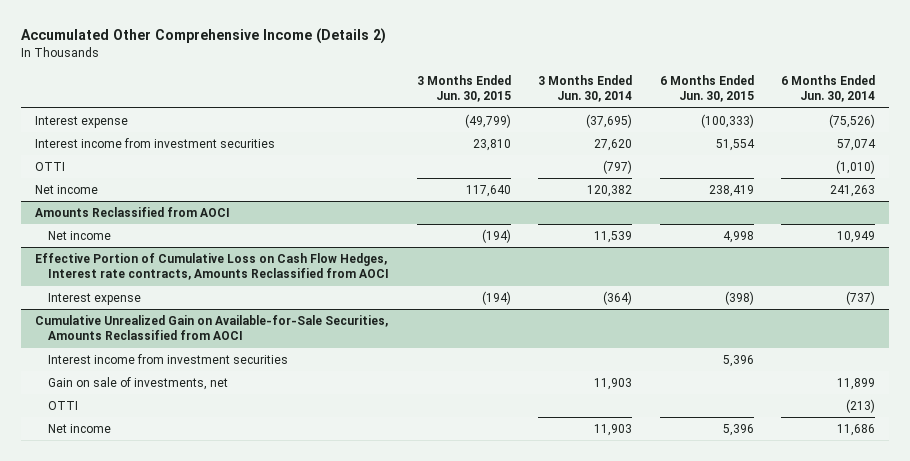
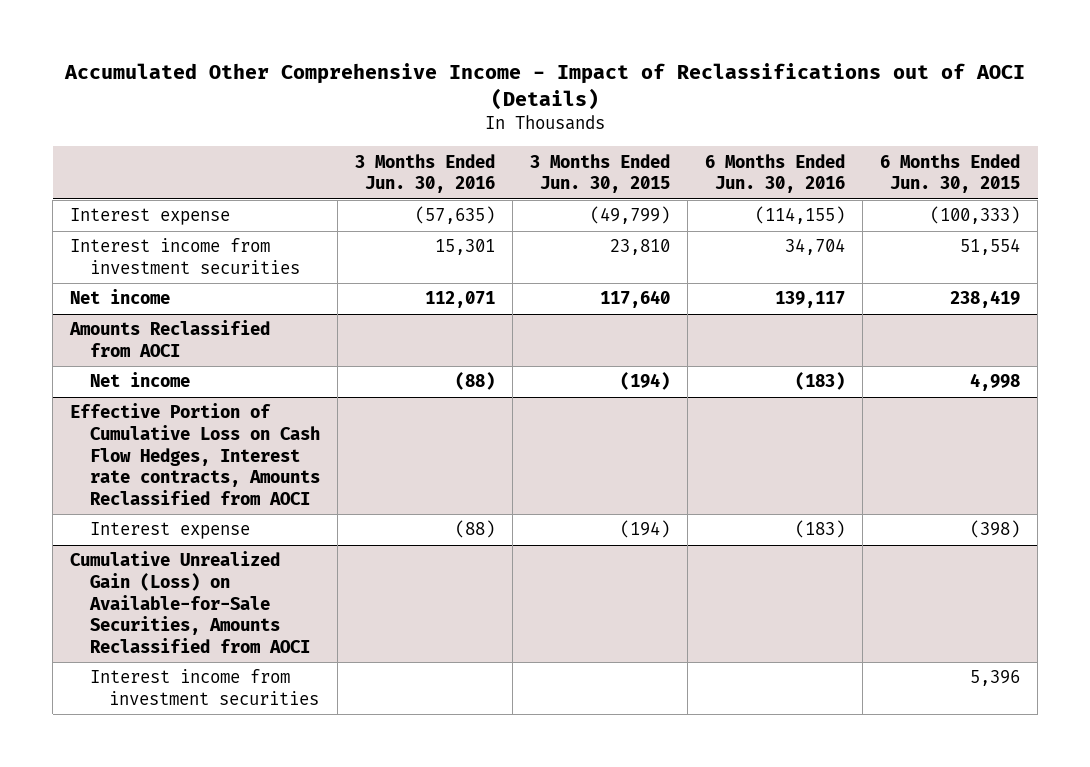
- Accumulated Other Comprehensive Income (Details 2)
+ Accumulated Other Comprehensive Income - Impact of Reclassifications out of AOCI (Details)
- | 3 Months Ended Jun. 30, 2015 | 3 Months Ended Jun. 30, 2014 | 6 Months Ended Jun. 30, 2015 | 6 Months Ended Jun. 30, 2014
+ | 3 Months Ended Jun. 30, 2016 | 3 Months Ended Jun. 30, 2015 | 6 Months Ended Jun. 30, 2016 | 6 Months Ended Jun. 30, 2015
- OTTI | | (797) | | (1,010)
- Cumulative Unrealized Gain on Available-for-Sale Securities, Amounts Reclassified from AOCI
+ Cumulative Unrealized Gain (Loss) on Available-for-Sale Securities, Amounts Reclassified from AOCI
- Gain on sale of investments, net | | 11,903 | | 11,899
- OTTI | | | | (213)
- Net income | | 11,903 | 5,396 | 11,686

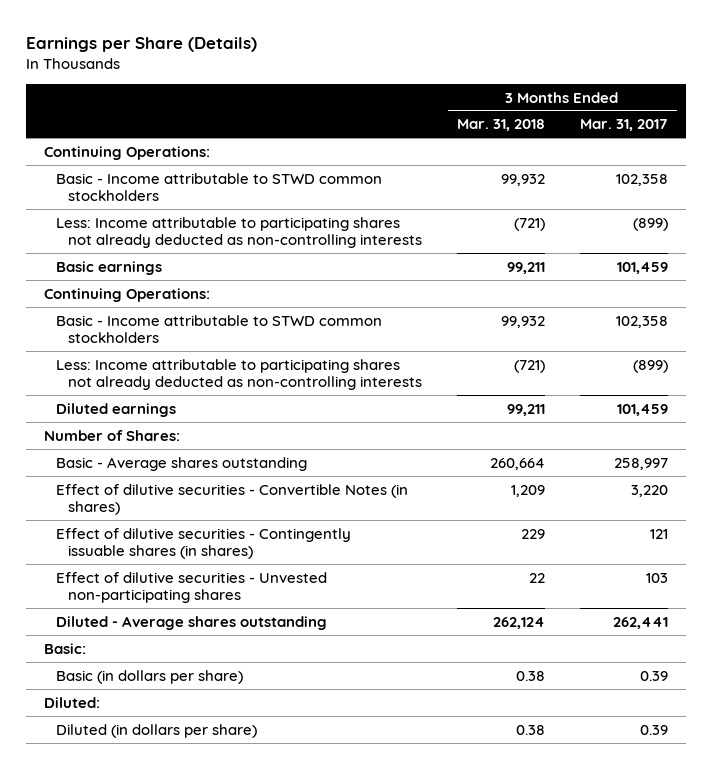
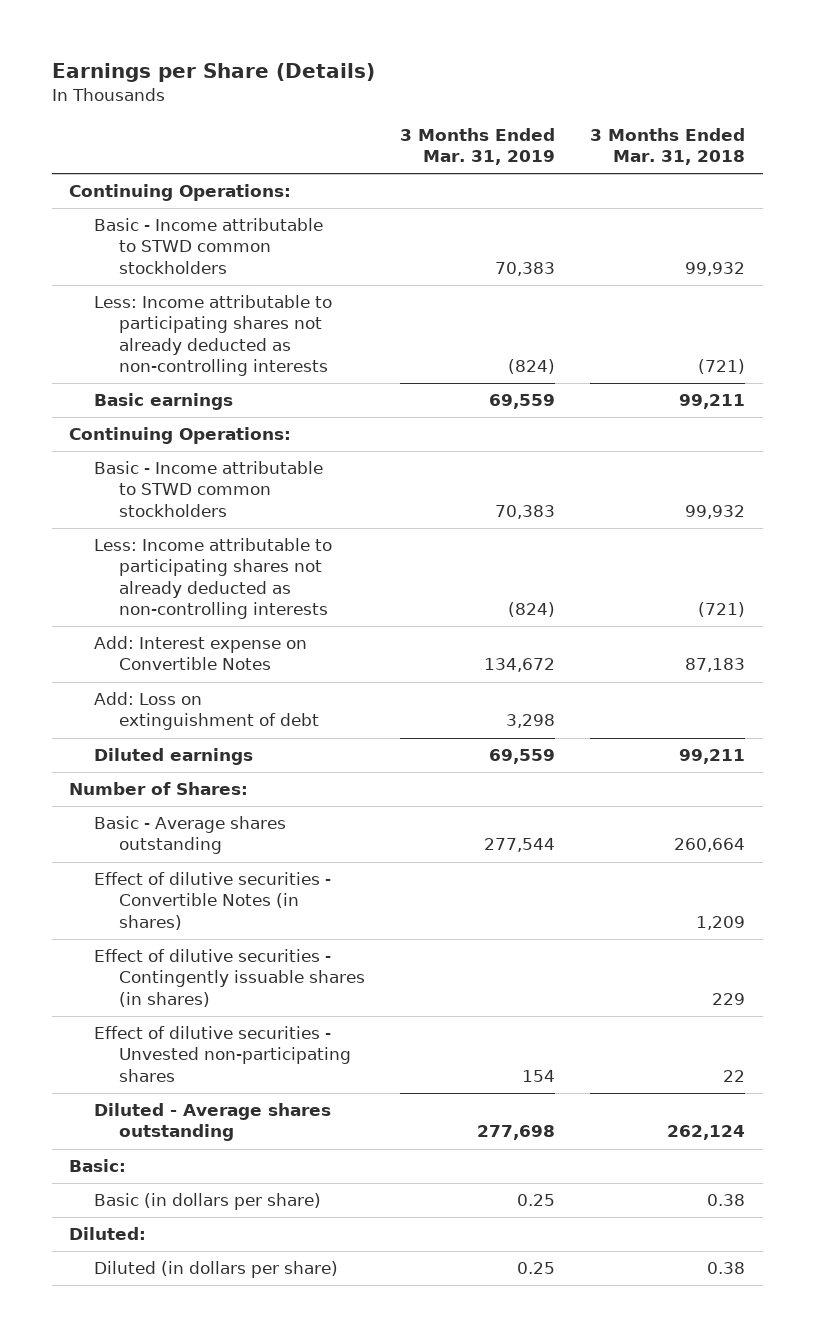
- | 3 Months Ended Mar. 31, 2018 | 3 Months Ended Mar. 31, 2017
+ | 3 Months Ended Mar. 31, 2019 | 3 Months Ended Mar. 31, 2018
+ Add: Interest expense on Convertible Notes | 134,672 | 87,183
+ Add: Loss on extinguishment of debt | 3,298 |

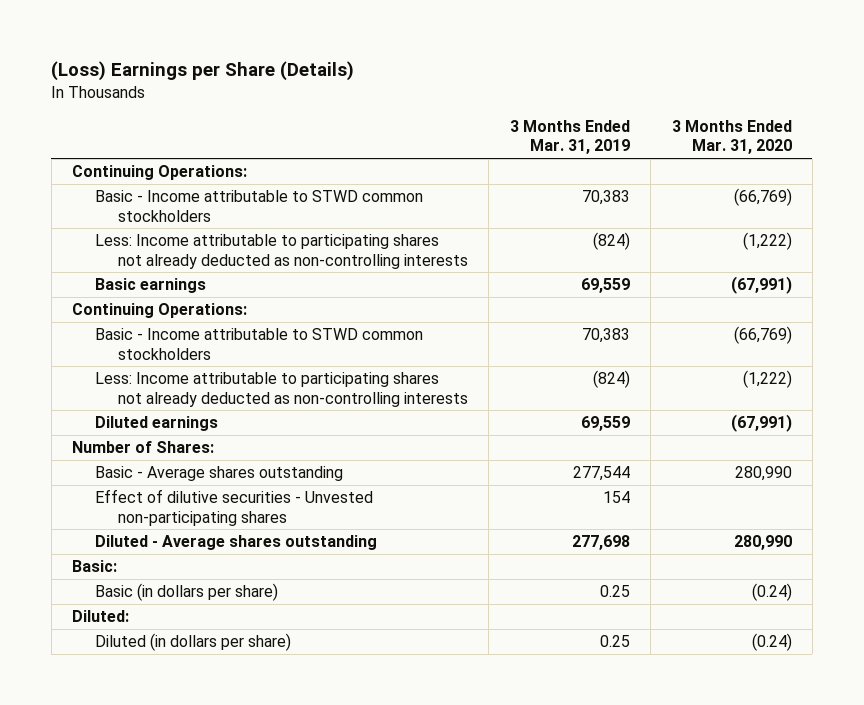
- Earnings per Share (Details)
+ (Loss) Earnings per Share (Details)
- | 3 Months Ended Mar. 31, 2019 | 3 Months Ended Mar. 31, 2018
+ | 3 Months Ended Mar. 31, 2019 | 3 Months Ended Mar. 31, 2020
- Add: Interest expense on Convertible Notes | 134,672 | 87,183
- Add: Loss on extinguishment of debt | 3,298 |
- Effect of dilutive securities - Convertible Notes (in shares) | | 1,209
- Effect of dilutive securities - Contingently issuable shares (in shares) | | 229

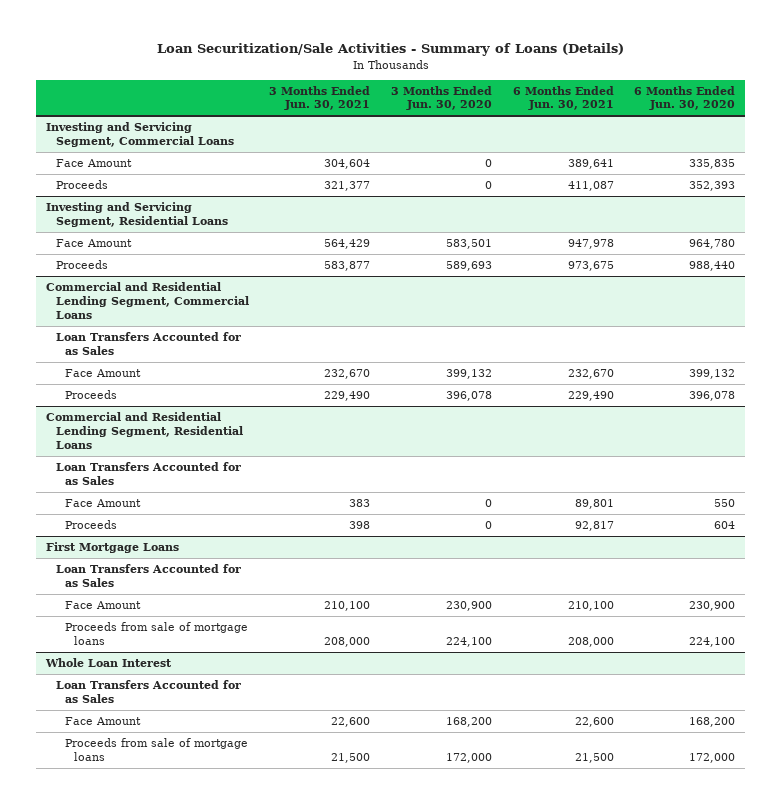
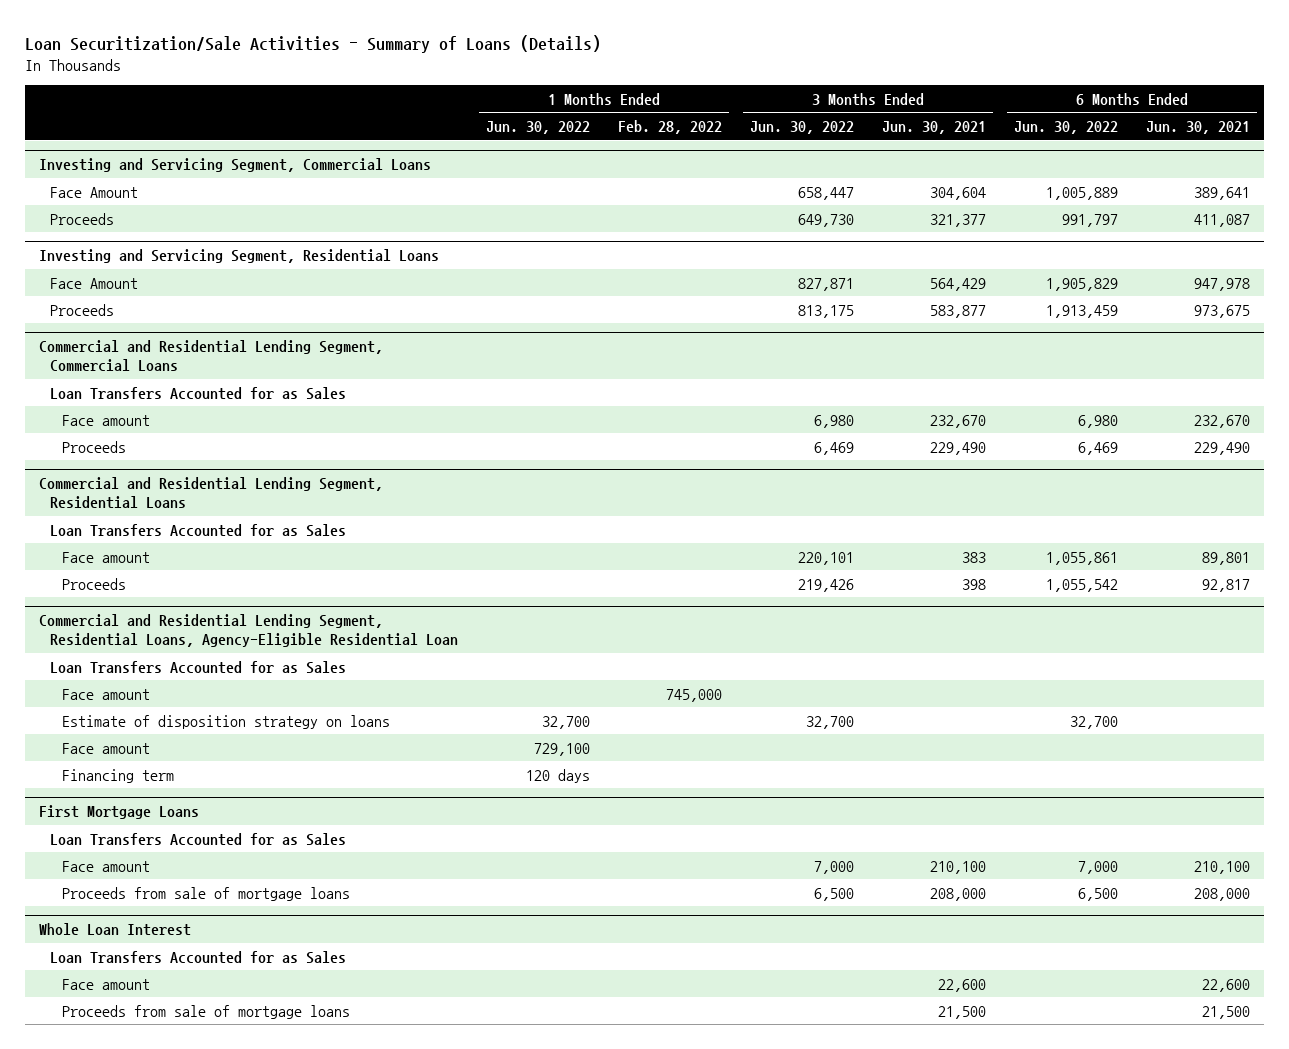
- | 3 Months Ended Jun. 30, 2021 | 3 Months Ended Jun. 30, 2020 | 6 Months Ended Jun. 30, 2021 | 6 Months Ended Jun. 30, 2020
+ | 1 Months Ended Jun. 30, 2022 | 1 Months Ended Feb. 28, 2022 | 3 Months Ended Jun. 30, 2022 | 3 Months Ended Jun. 30, 2021 | 6 Months Ended Jun. 30, 2022 | 6 Months Ended Jun. 30, 2021
@ Commercial and Residential Lending Segment, Commercial Loans
- Face Amount | 232,670 | 399,132 | 232,670 | 399,132
+ Face amount | | | 6,980 | 232,670 | 6,980 | 232,670
@ Commercial and Residential Lending Segment, Residential Loans
- Face Amount | 383 | 0 | 89,801 | 550
+ Face amount | | | 220,101 | 383 | 1,055,861 | 89,801
+ Commercial and Residential Lending Segment, Residential Loans, Agency-Eligible Residential Loan
+ Loan Transfers Accounted for as Sales
+ Face amount | | 745,000 | | | |
+ Estimate of disposition strategy on loans | 32,700 | | 32,700 | | 32,700 |
+ Face amount | 729,100 | | | | |
+ Financing term | 120 days | | | | |
@ First Mortgage Loans
- Face Amount | 210,100 | 230,900 | 210,100 | 230,900
+ Face amount | | | 7,000 | 210,100 | 7,000 | 210,100
@ Whole Loan Interest
- Face Amount | 22,600 | 168,200 | 22,600 | 168,200
+ Face amount | | | | 22,600 | | 22,600

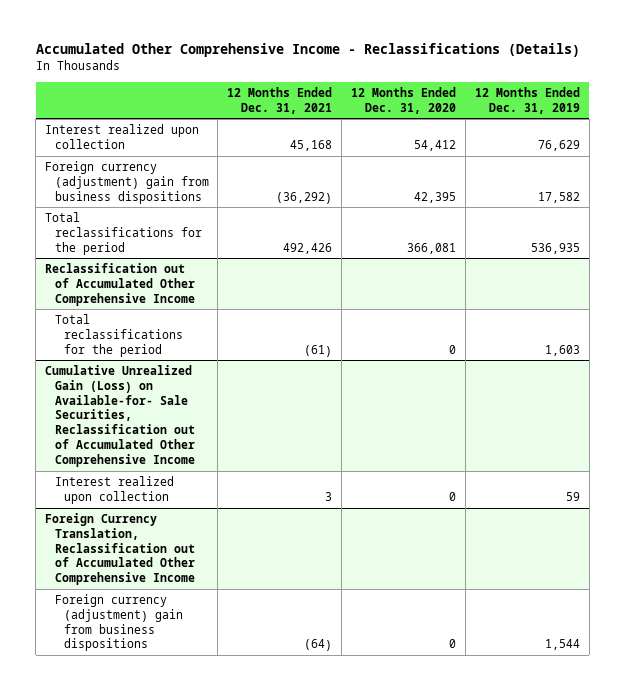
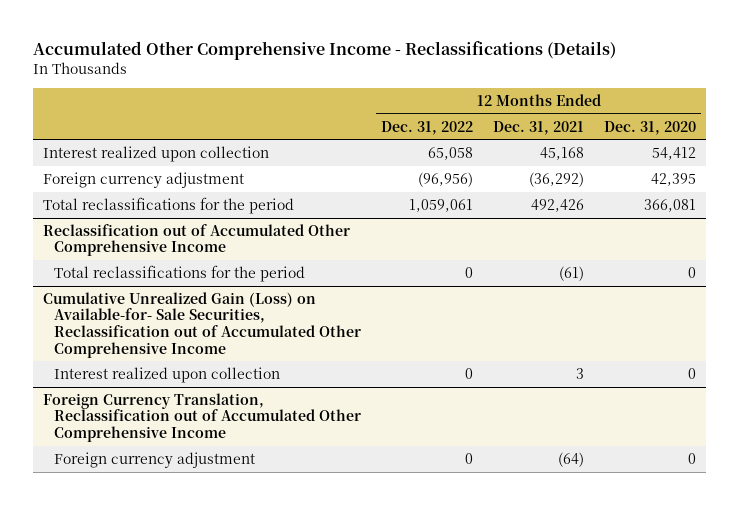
- | 12 Months Ended Dec. 31, 2021 | 12 Months Ended Dec. 31, 2020 | 12 Months Ended Dec. 31, 2019
+ | 12 Months Ended Dec. 31, 2022 | 12 Months Ended Dec. 31, 2021 | 12 Months Ended Dec. 31, 2020
- Foreign currency (adjustment) gain from business dispositions | (36,292) | 42,395 | 17,582
+ Foreign currency adjustment | (96,956) | (36,292) | 42,395
@ Foreign Currency Translation, Reclassification out of Accumulated Other Comprehensive Income
- Foreign currency (adjustment) gain from business dispositions | (64) | 0 | 1,544
+ Foreign currency adjustment | 0 | (64) | 0

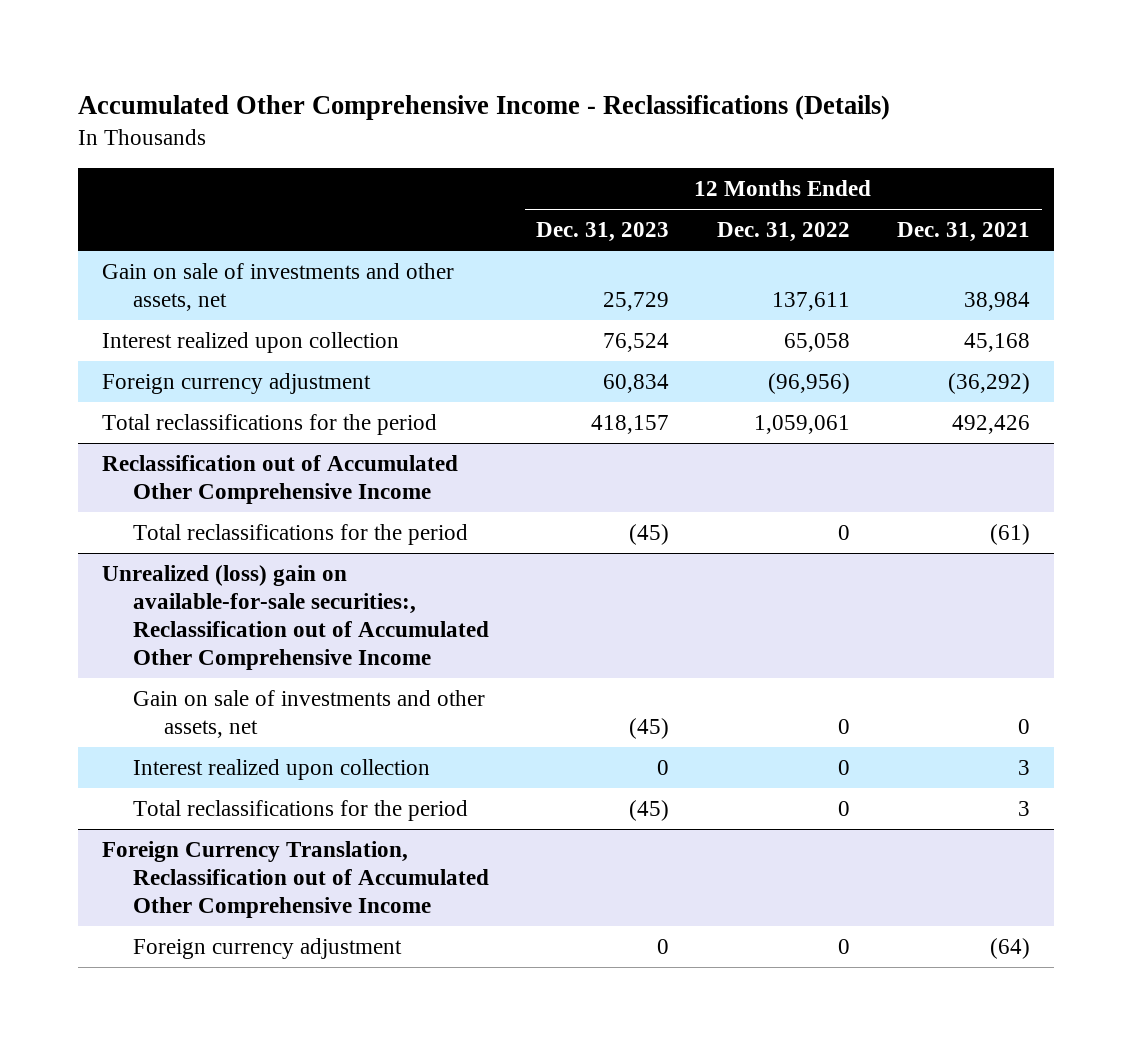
- | 12 Months Ended Dec. 31, 2022 | 12 Months Ended Dec. 31, 2021 | 12 Months Ended Dec. 31, 2020
+ | 12 Months Ended Dec. 31, 2023 | 12 Months Ended Dec. 31, 2022 | 12 Months Ended Dec. 31, 2021
+ Gain on sale of investments and other assets, net | 25,729 | 137,611 | 38,984
- Cumulative Unrealized Gain (Loss) on Available-for- Sale Securities, Reclassification out of Accumulated Other Comprehensive Income
+ Unrealized (loss) gain on available-for-sale securities:, Reclassification out of Accumulated Other Comprehensive Income
+ Gain on sale of investments and other assets, net | (45) | 0 | 0
+ Total reclassifications for the period | (45) | 0 | 3

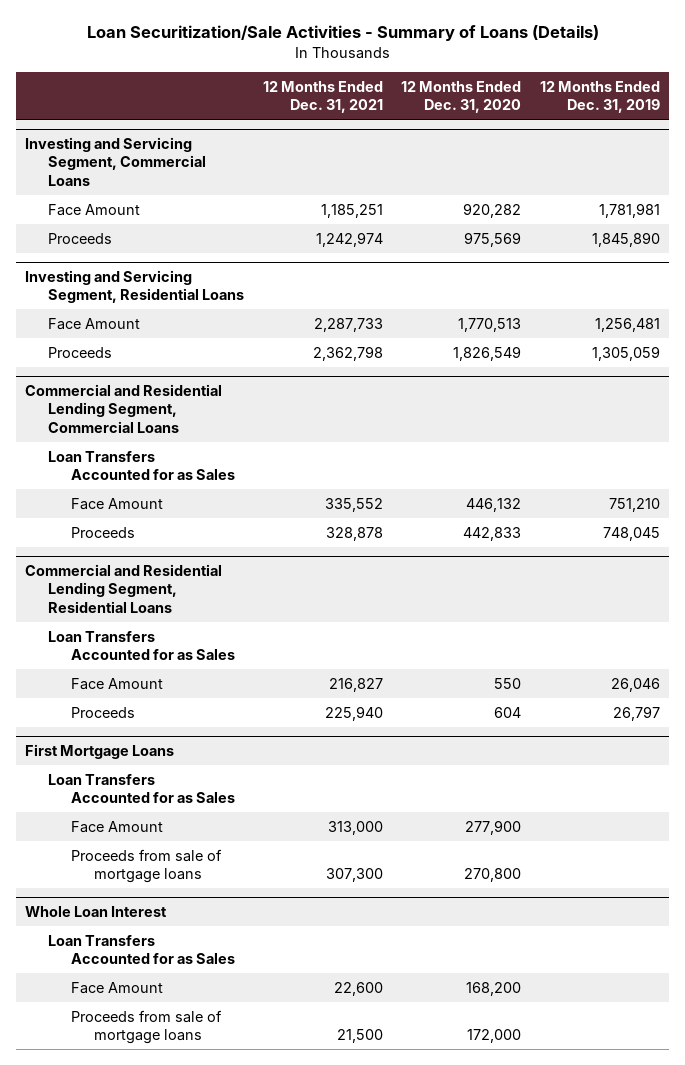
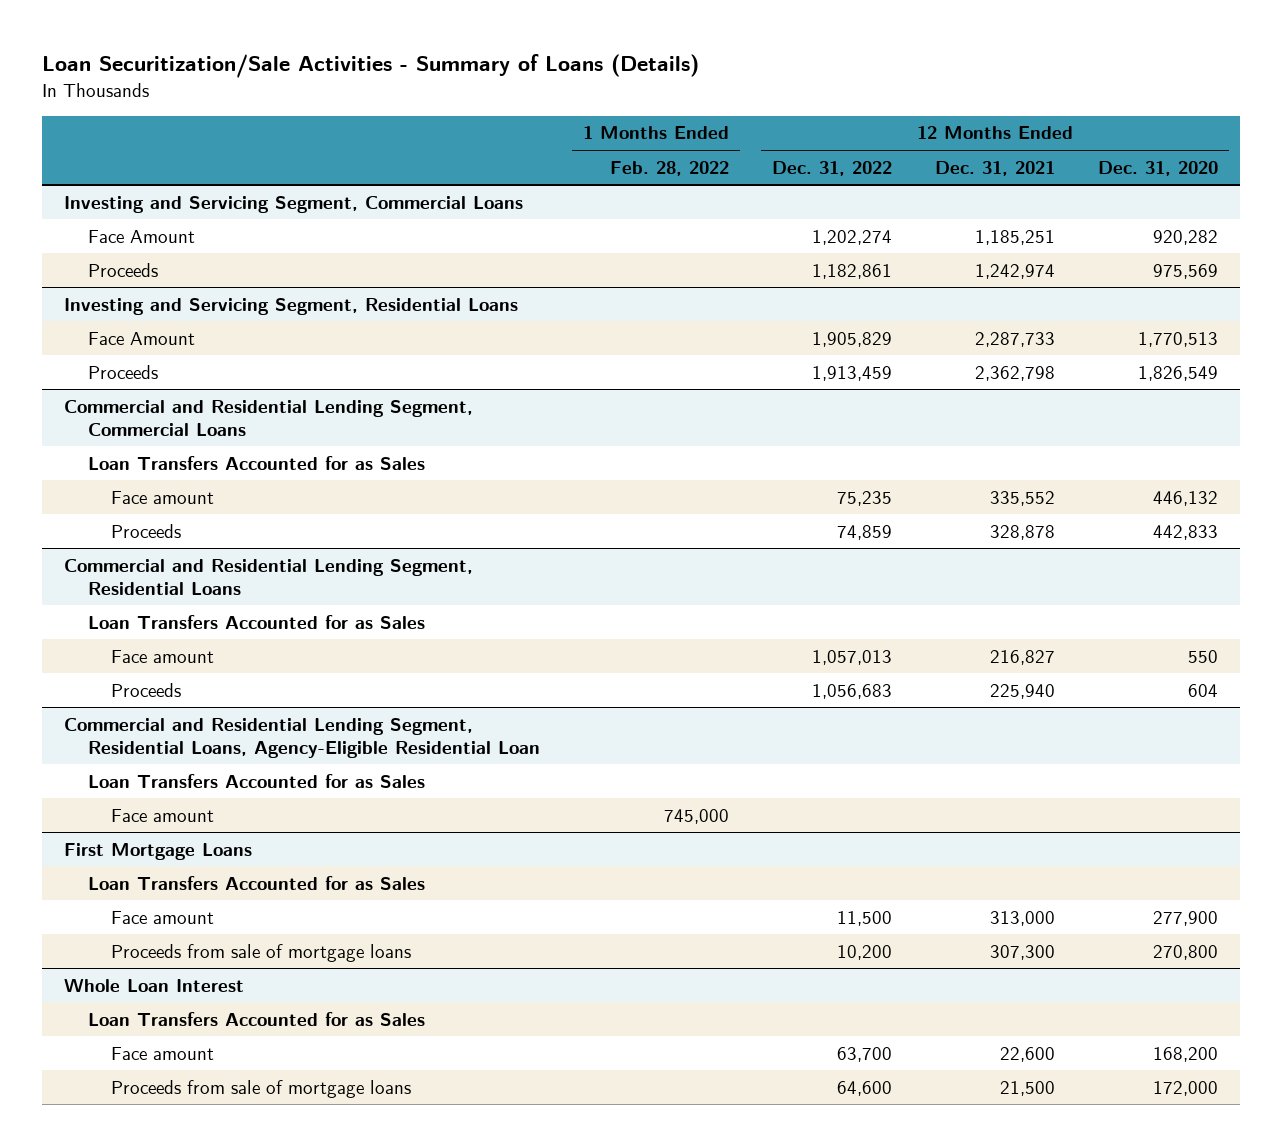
- | 12 Months Ended Dec. 31, 2021 | 12 Months Ended Dec. 31, 2020 | 12 Months Ended Dec. 31, 2019
+ | 1 Months Ended Feb. 28, 2022 | 12 Months Ended Dec. 31, 2022 | 12 Months Ended Dec. 31, 2021 | 12 Months Ended Dec. 31, 2020
@ Commercial and Residential Lending Segment, Commercial Loans
- Face Amount | 335,552 | 446,132 | 751,210
+ Face amount | | 75,235 | 335,552 | 446,132
@ Commercial and Residential Lending Segment, Residential Loans
- Face Amount | 216,827 | 550 | 26,046
+ Face amount | | 1,057,013 | 216,827 | 550
+ Commercial and Residential Lending Segment, Residential Loans, Agency-Eligible Residential Loan
+ Loan Transfers Accounted for as Sales
+ Face amount | 745,000 | | |
@ First Mortgage Loans
- Face Amount | 313,000 | 277,900 |
+ Face amount | | 11,500 | 313,000 | 277,900
@ Whole Loan Interest
- Face Amount | 22,600 | 168,200 |
+ Face amount | | 63,700 | 22,600 | 168,200

